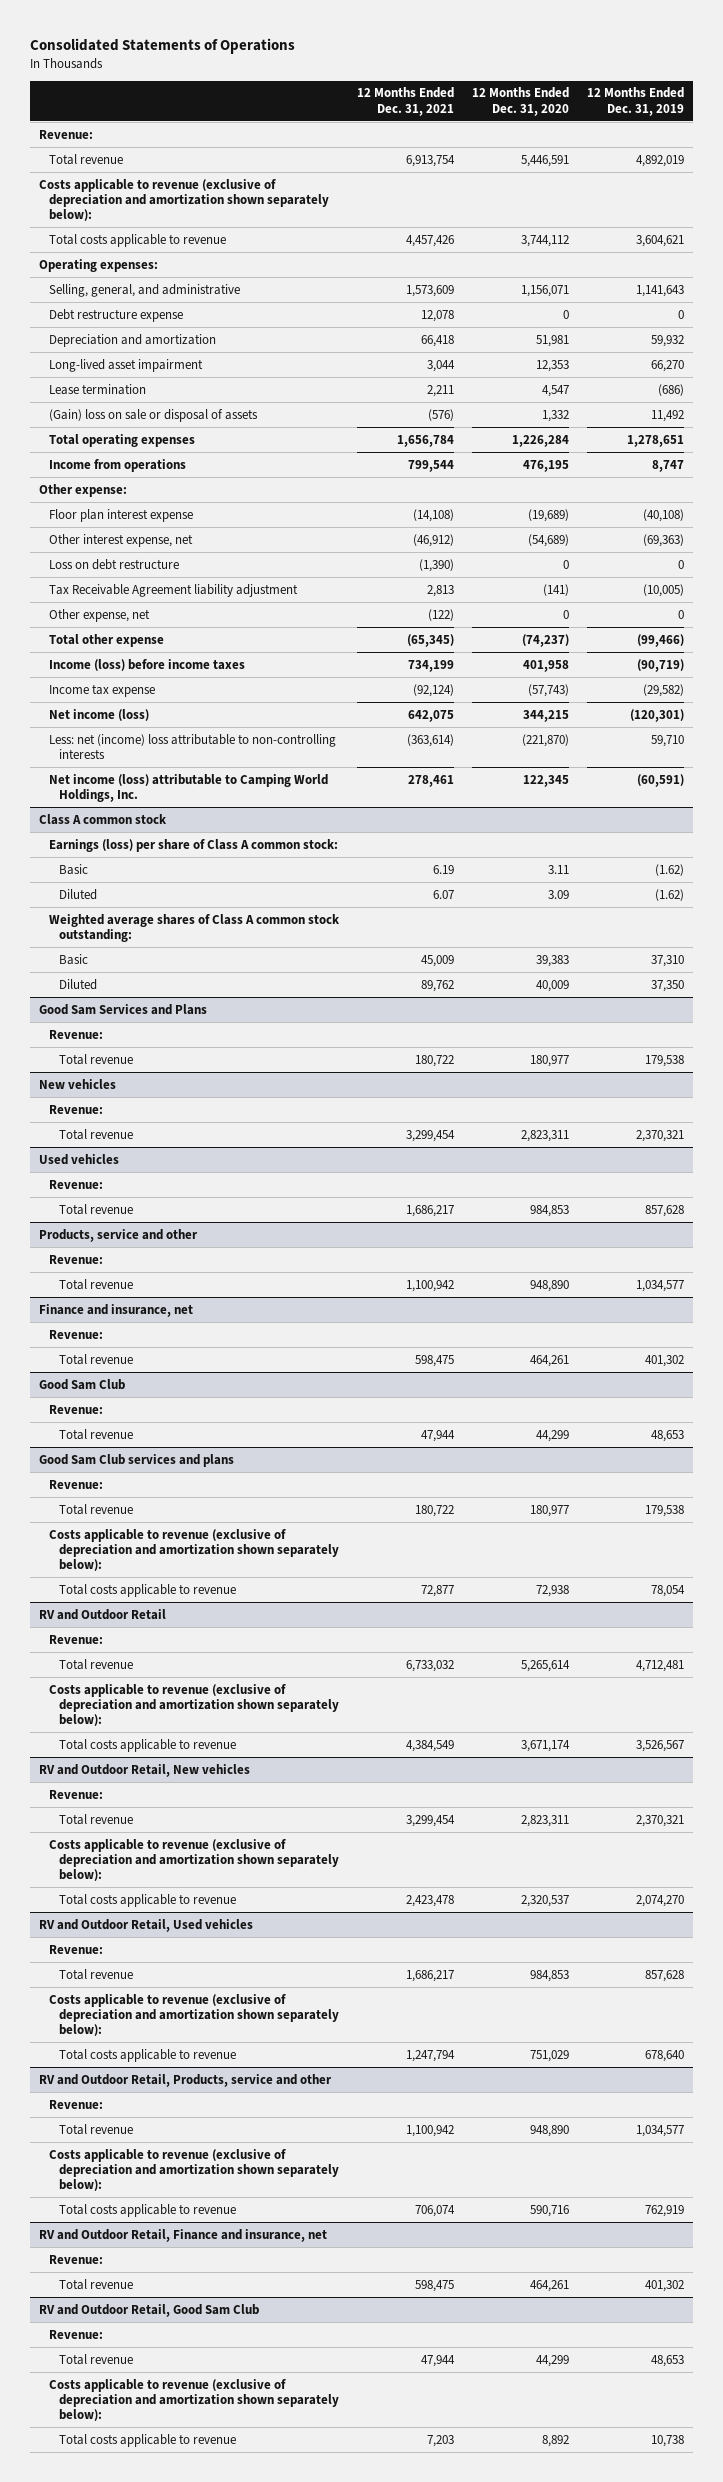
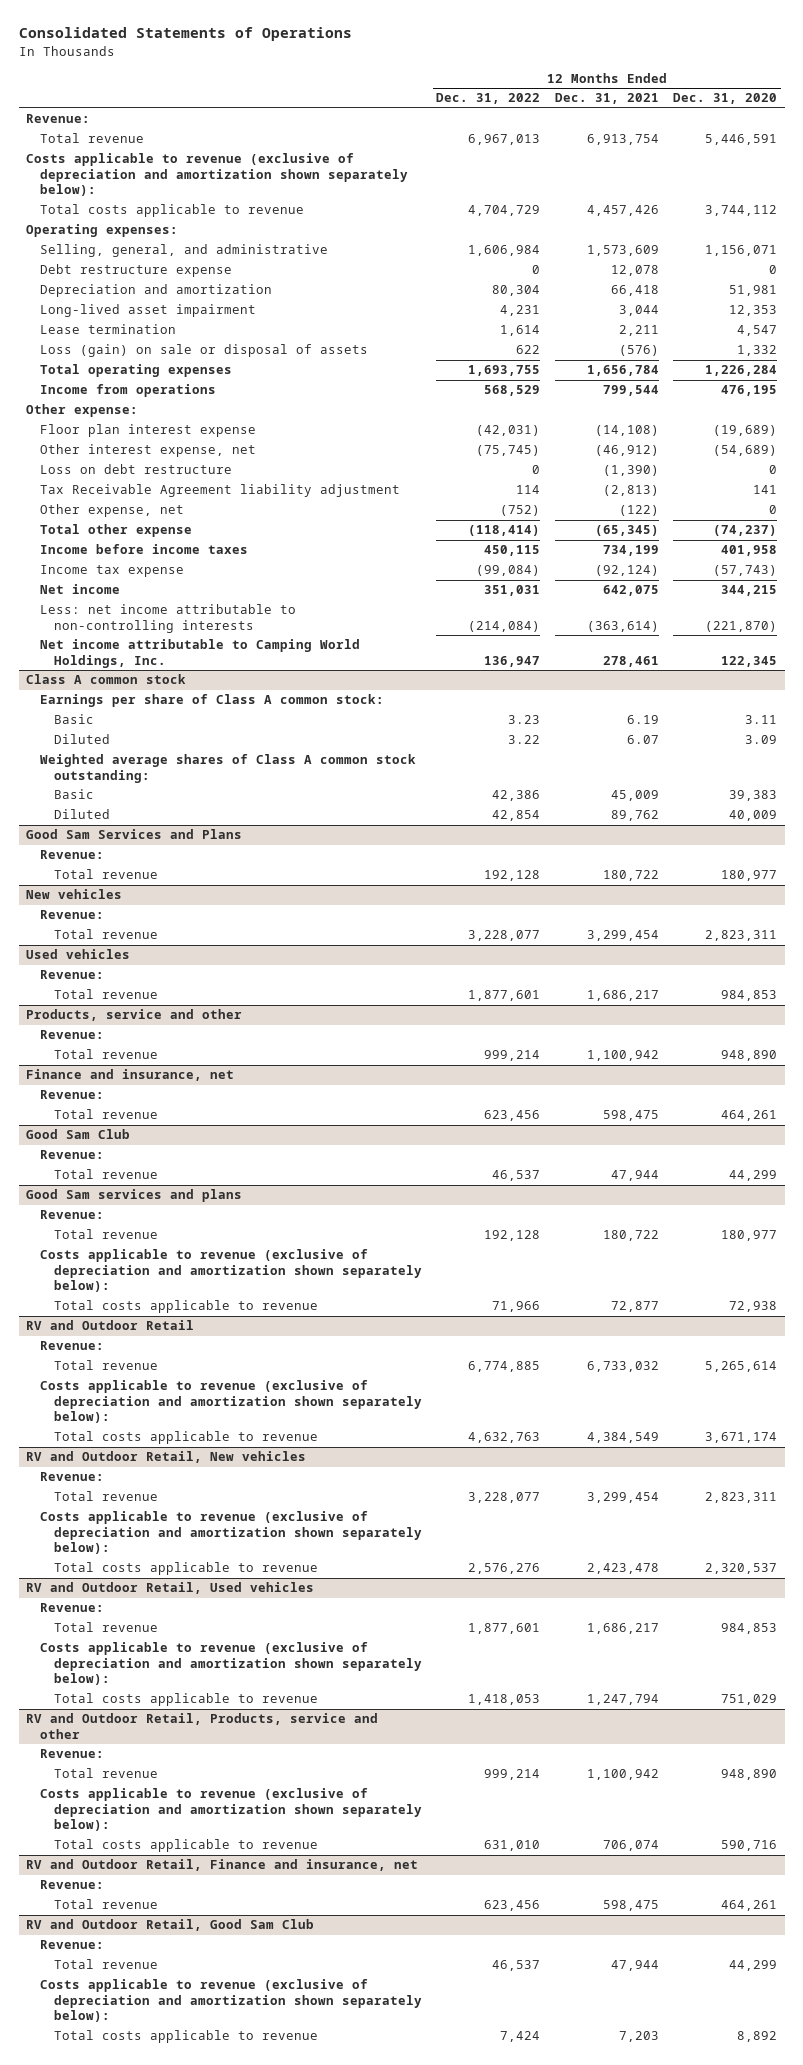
- | 12 Months Ended Dec. 31, 2021 | 12 Months Ended Dec. 31, 2020 | 12 Months Ended Dec. 31, 2019
+ | 12 Months Ended Dec. 31, 2022 | 12 Months Ended Dec. 31, 2021 | 12 Months Ended Dec. 31, 2020
- (Gain) loss on sale or disposal of assets | (576) | 1,332 | 11,492
+ Loss (gain) on sale or disposal of assets | 622 | (576) | 1,332
- Tax Receivable Agreement liability adjustment | 2,813 | (141) | (10,005)
+ Tax Receivable Agreement liability adjustment | 114 | (2,813) | 141
- Income (loss) before income taxes | 734,199 | 401,958 | (90,719)
+ Income before income taxes | 450,115 | 734,199 | 401,958
- Net income (loss) | 642,075 | 344,215 | (120,301)
- Less: net (income) loss attributable to non-controlling interests | (363,614) | (221,870) | 59,710
- Net income (loss) attributable to Camping World Holdings, Inc. | 278,461 | 122,345 | (60,591)
+ Net income | 351,031 | 642,075 | 344,215
+ Less: net income attributable to non-controlling interests | (214,084) | (363,614) | (221,870)
+ Net income attributable to Camping World Holdings, Inc. | 136,947 | 278,461 | 122,345
@ Class A common stock
- Earnings (loss) per share of Class A common stock:
+ Earnings per share of Class A common stock:
- Good Sam Club services and plans
+ Good Sam services and plans

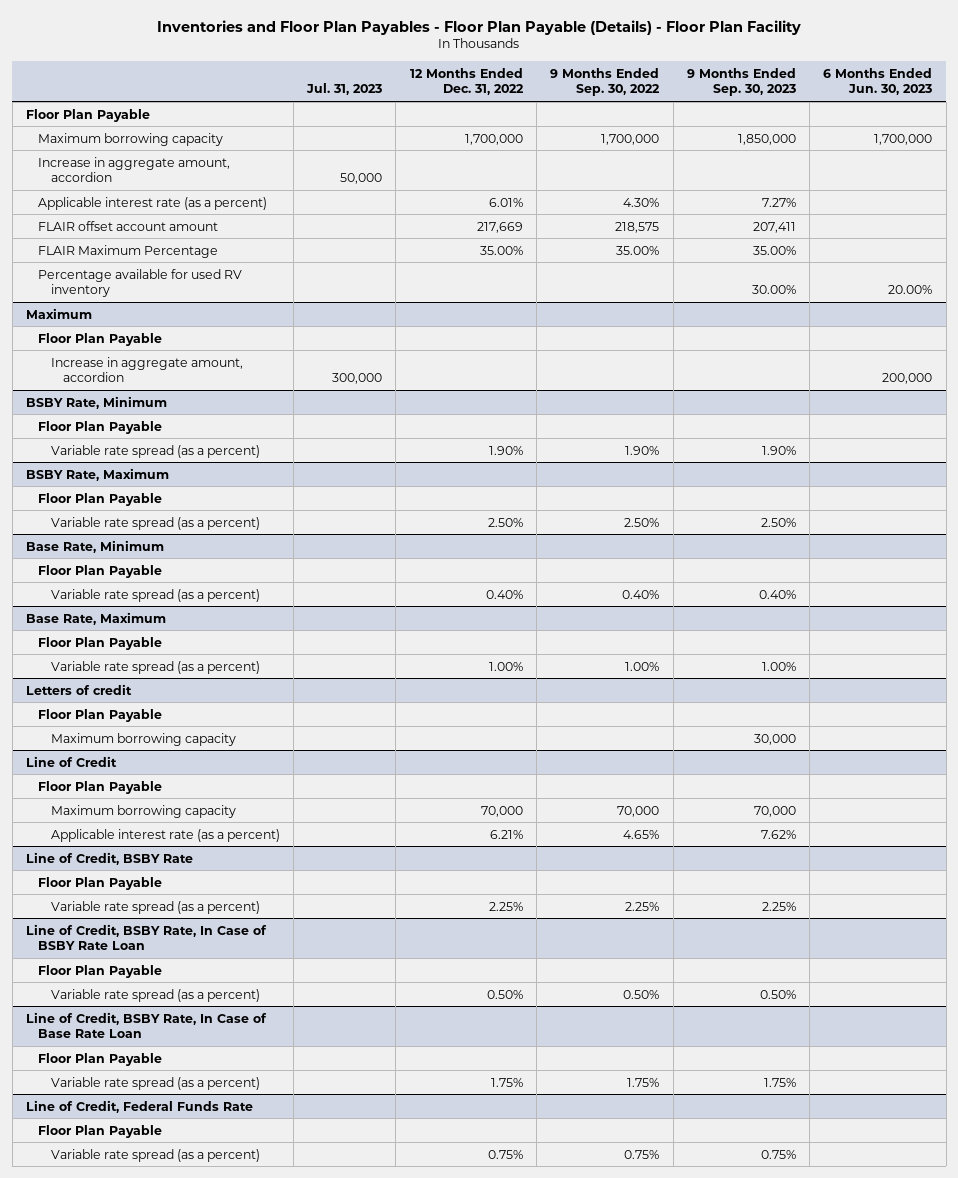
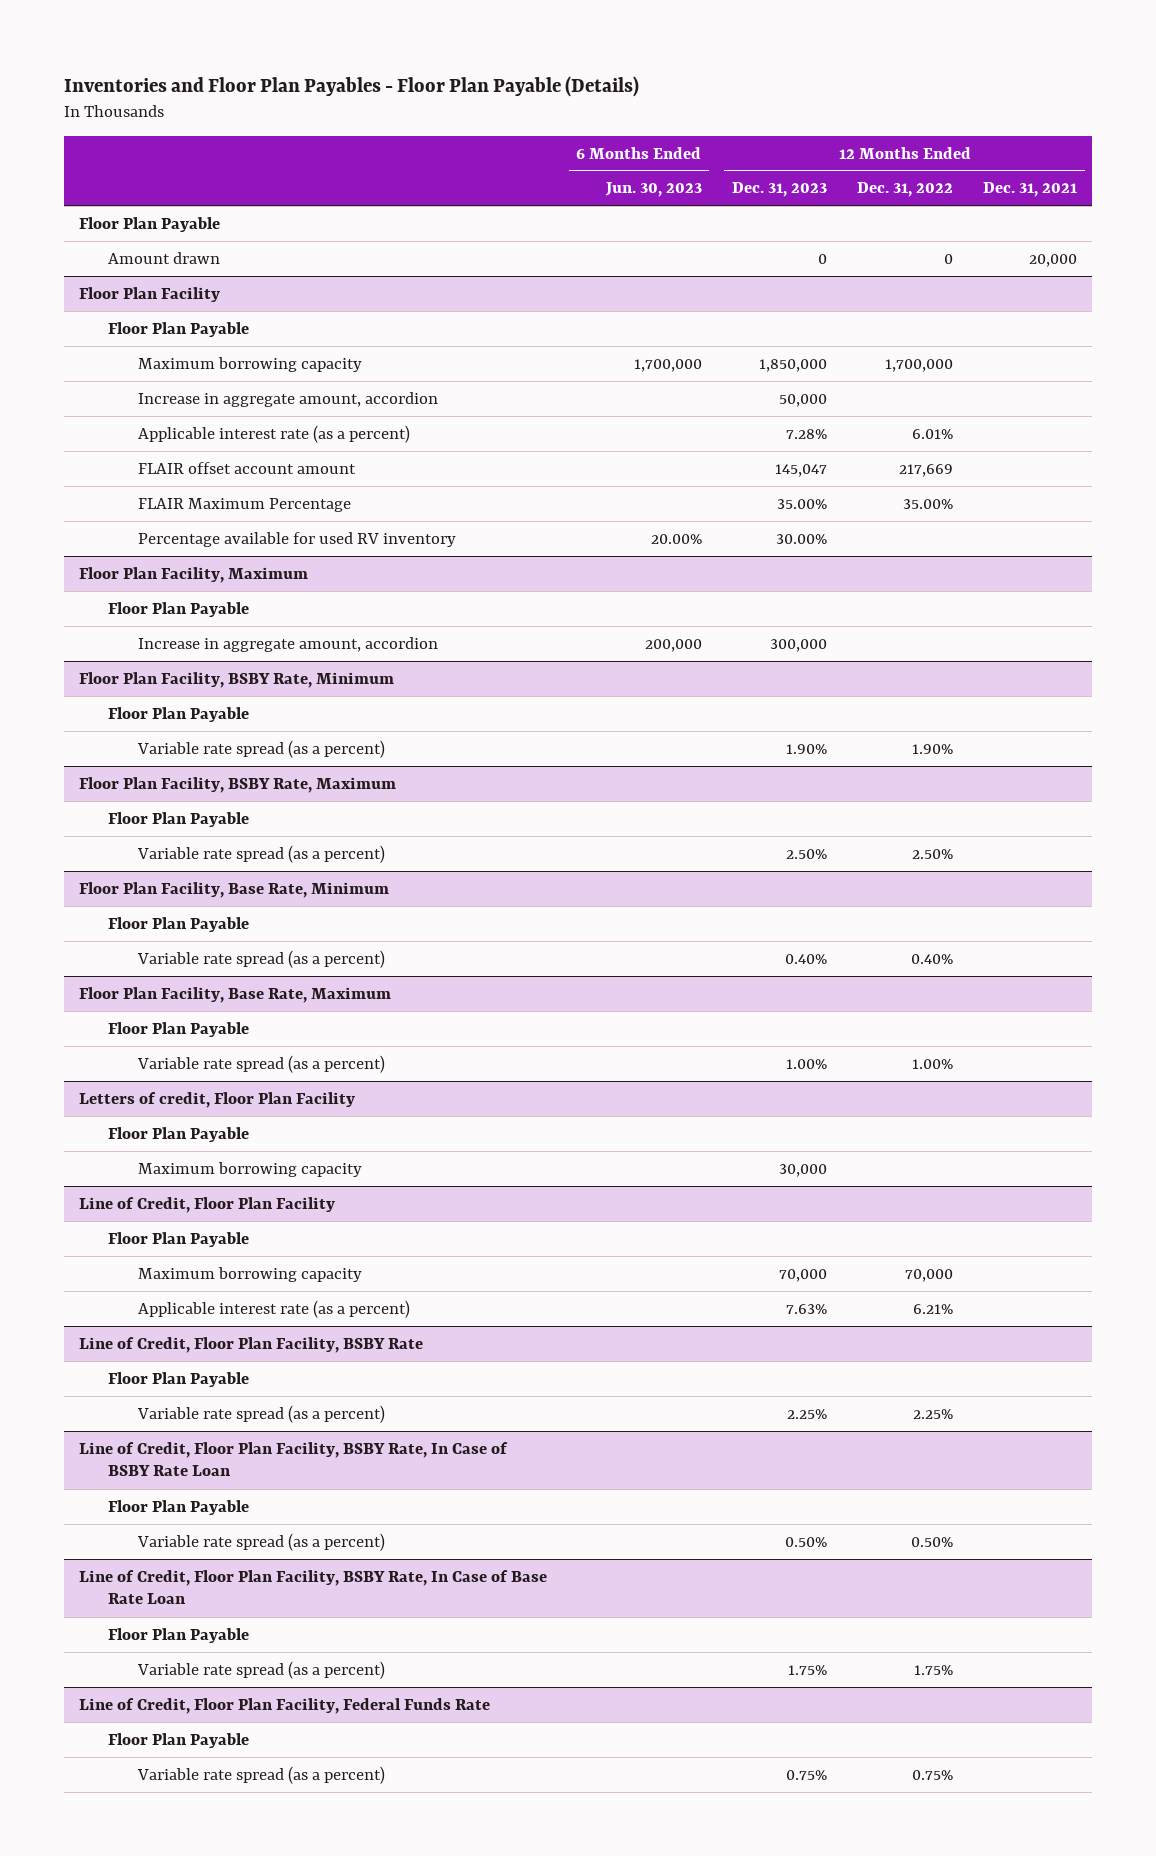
- Inventories and Floor Plan Payables - Floor Plan Payable (Details) - Floor Plan Facility
+ Inventories and Floor Plan Payables - Floor Plan Payable (Details)
- | Jul. 31, 2023 | 12 Months Ended Dec. 31, 2022 | 9 Months Ended Sep. 30, 2022 | 9 Months Ended Sep. 30, 2023 | 6 Months Ended Jun. 30, 2023
+ | 6 Months Ended Jun. 30, 2023 | 12 Months Ended Dec. 31, 2023 | 12 Months Ended Dec. 31, 2022 | 12 Months Ended Dec. 31, 2021
+ Amount drawn | | 0 | 0 | 20,000
+ Floor Plan Facility
+ Floor Plan Payable
- Maximum
+ Floor Plan Facility, Maximum
- BSBY Rate, Minimum
+ Floor Plan Facility, BSBY Rate, Minimum
- BSBY Rate, Maximum
+ Floor Plan Facility, BSBY Rate, Maximum
- Base Rate, Minimum
+ Floor Plan Facility, Base Rate, Minimum
- Base Rate, Maximum
+ Floor Plan Facility, Base Rate, Maximum
- Letters of credit
+ Letters of credit, Floor Plan Facility
- Line of Credit
+ Line of Credit, Floor Plan Facility
- Line of Credit, BSBY Rate
+ Line of Credit, Floor Plan Facility, BSBY Rate
- Line of Credit, BSBY Rate, In Case of BSBY Rate Loan
+ Line of Credit, Floor Plan Facility, BSBY Rate, In Case of BSBY Rate Loan
- Line of Credit, BSBY Rate, In Case of Base Rate Loan
+ Line of Credit, Floor Plan Facility, BSBY Rate, In Case of Base Rate Loan
- Line of Credit, Federal Funds Rate
+ Line of Credit, Floor Plan Facility, Federal Funds Rate

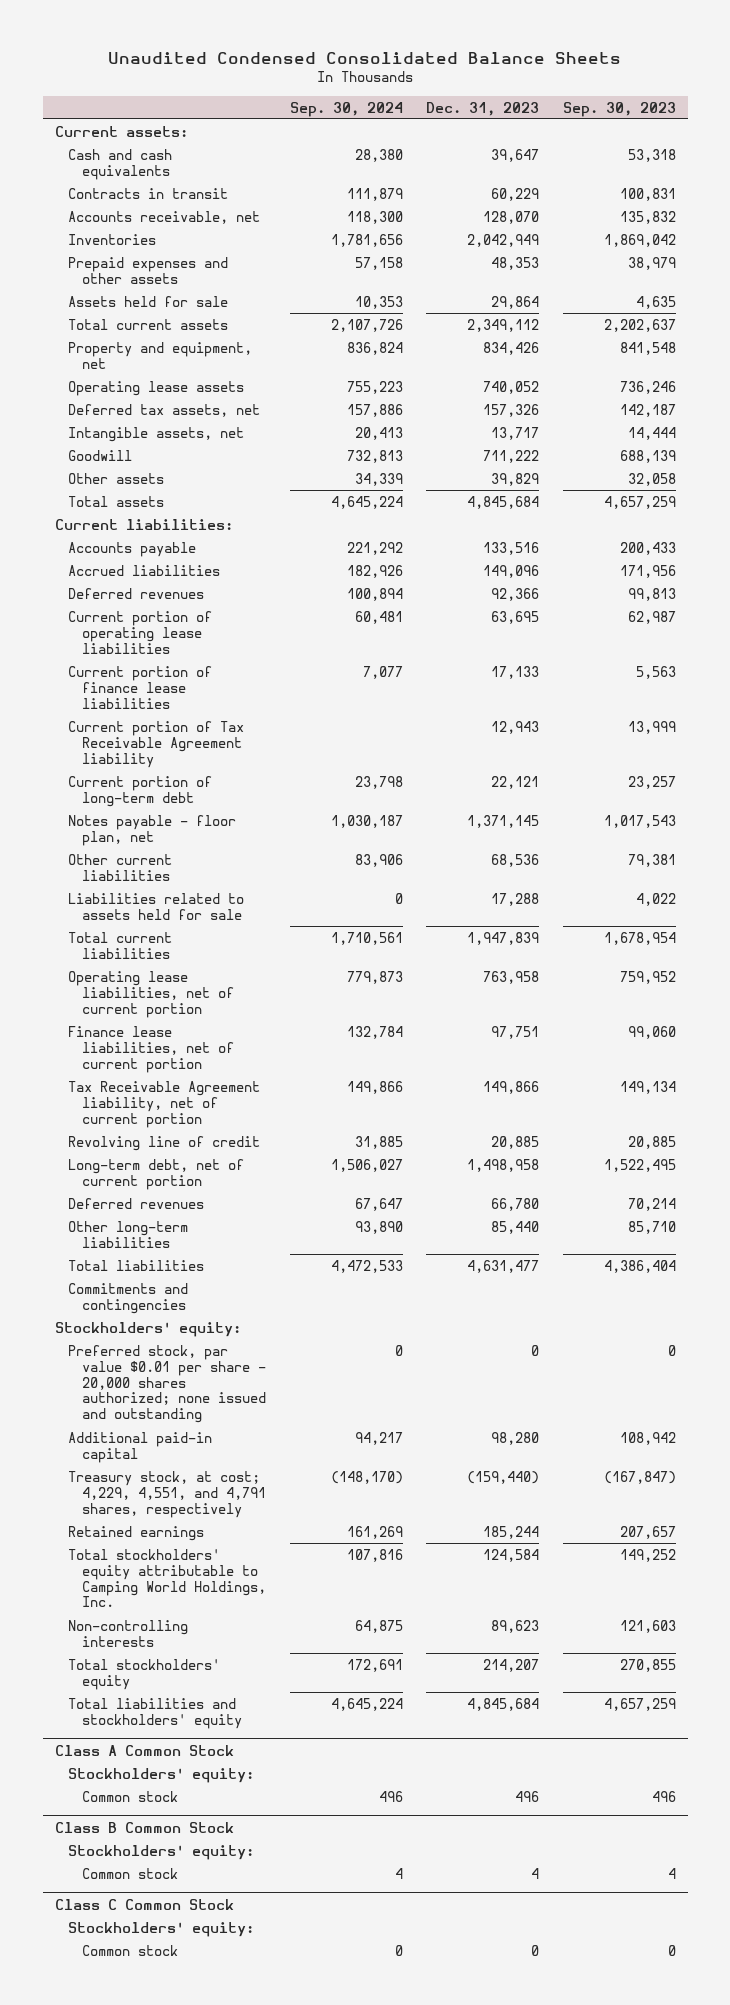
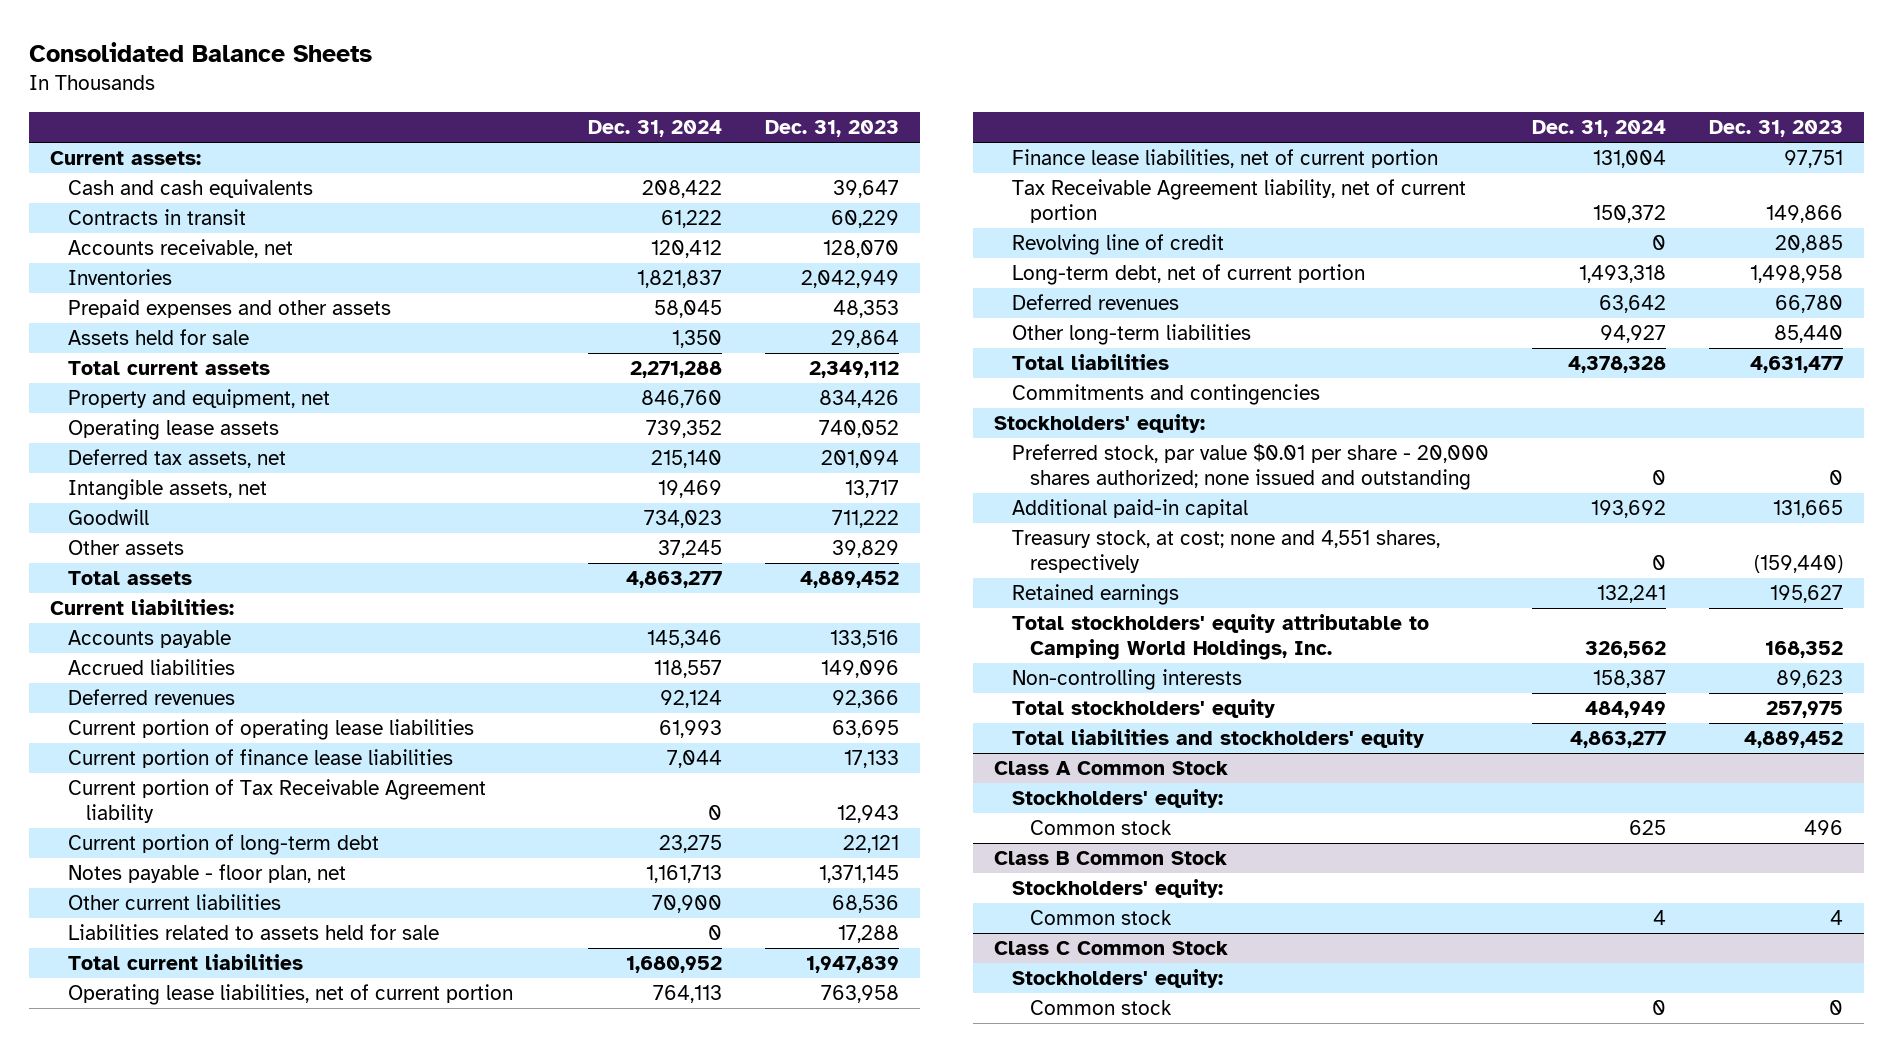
- Unaudited Condensed Consolidated Balance Sheets
+ Consolidated Balance Sheets
- | Sep. 30, 2024 | Dec. 31, 2023 | Sep. 30, 2023
+ | Dec. 31, 2024 | Dec. 31, 2023
- Deferred tax assets, net | 157,886 | 157,326 | 142,187
+ Deferred tax assets, net | 215,140 | 201,094
- Total assets | 4,645,224 | 4,845,684 | 4,657,259
+ Total assets | 4,863,277 | 4,889,452
- Additional paid-in capital | 94,217 | 98,280 | 108,942
- Treasury stock, at cost; 4,229, 4,551, and 4,791 shares, respectively | (148,170) | (159,440) | (167,847)
- Retained earnings | 161,269 | 185,244 | 207,657
- Total stockholders' equity attributable to Camping World Holdings, Inc. | 107,816 | 124,584 | 149,252
+ Additional paid-in capital | 193,692 | 131,665
+ Treasury stock, at cost; none and 4,551 shares, respectively | 0 | (159,440)
+ Retained earnings | 132,241 | 195,627
+ Total stockholders' equity attributable to Camping World Holdings, Inc. | 326,562 | 168,352
- Total stockholders' equity | 172,691 | 214,207 | 270,855
- Total liabilities and stockholders' equity | 4,645,224 | 4,845,684 | 4,657,259
+ Total stockholders' equity | 484,949 | 257,975
+ Total liabilities and stockholders' equity | 4,863,277 | 4,889,452

